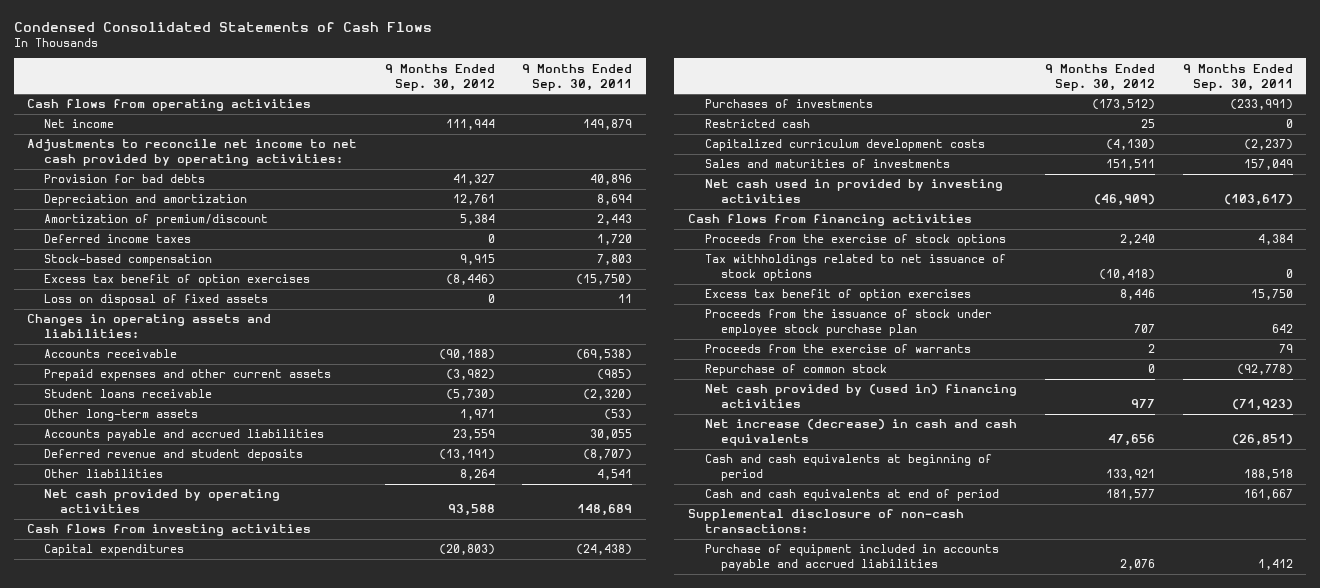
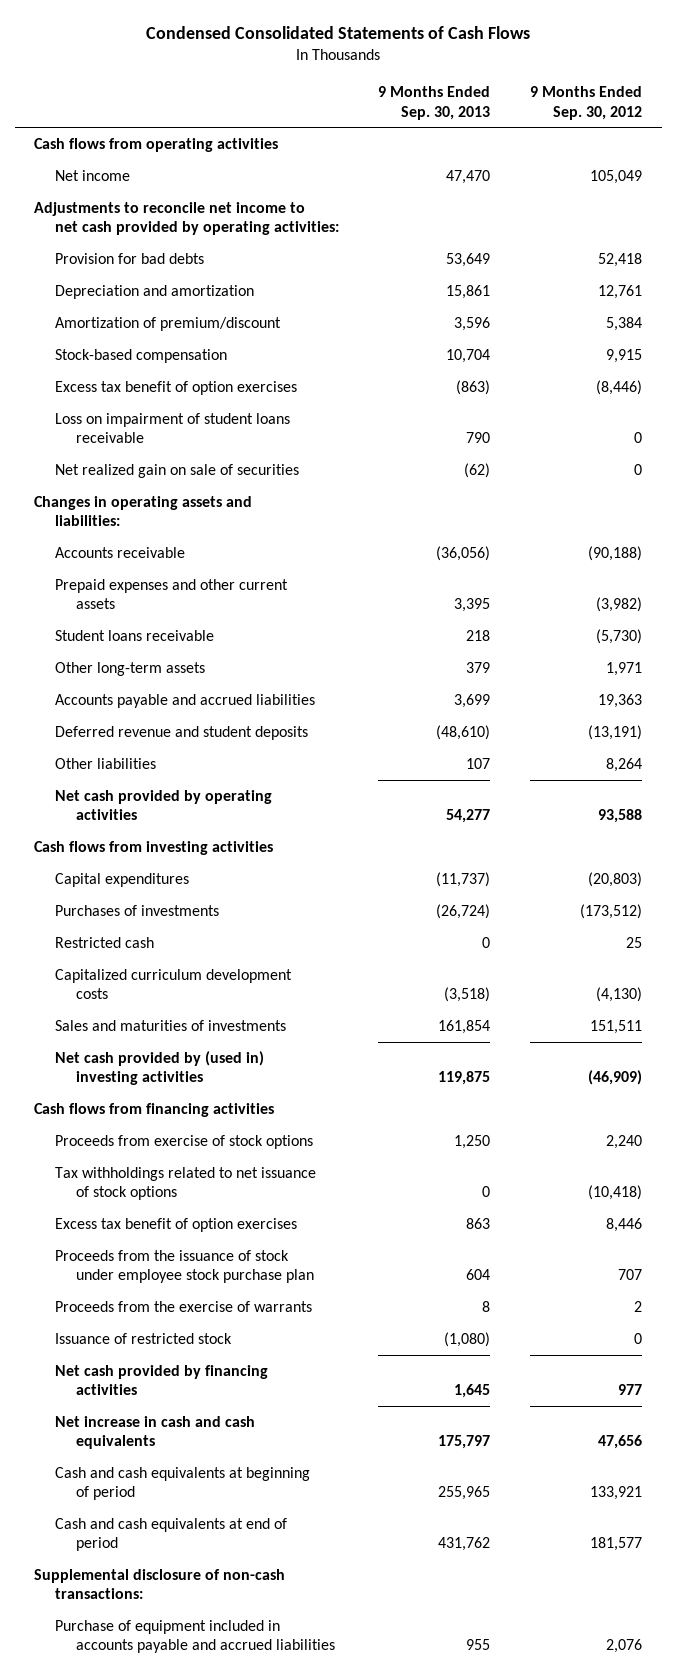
- | 9 Months Ended Sep. 30, 2012 | 9 Months Ended Sep. 30, 2011
+ | 9 Months Ended Sep. 30, 2013 | 9 Months Ended Sep. 30, 2012
- Net income | 111,944 | 149,879
+ Net income | 47,470 | 105,049
- Provision for bad debts | 41,327 | 40,896
+ Provision for bad debts | 53,649 | 52,418
- Deferred income taxes | 0 | 1,720
- Loss on disposal of fixed assets | 0 | 11
+ Loss on impairment of student loans receivable | 790 | 0
+ Net realized gain on sale of securities | (62) | 0
- Accounts payable and accrued liabilities | 23,559 | 30,055
+ Accounts payable and accrued liabilities | 3,699 | 19,363
- Net cash used in provided by investing activities | (46,909) | (103,617)
+ Net cash provided by (used in) investing activities | 119,875 | (46,909)
- Proceeds from the exercise of stock options | 2,240 | 4,384
+ Proceeds from exercise of stock options | 1,250 | 2,240
- Repurchase of common stock | 0 | (92,778)
- Net cash provided by (used in) financing activities | 977 | (71,923)
- Net increase (decrease) in cash and cash equivalents | 47,656 | (26,851)
+ Issuance of restricted stock | (1,080) | 0
+ Net cash provided by financing activities | 1,645 | 977
+ Net increase in cash and cash equivalents | 175,797 | 47,656

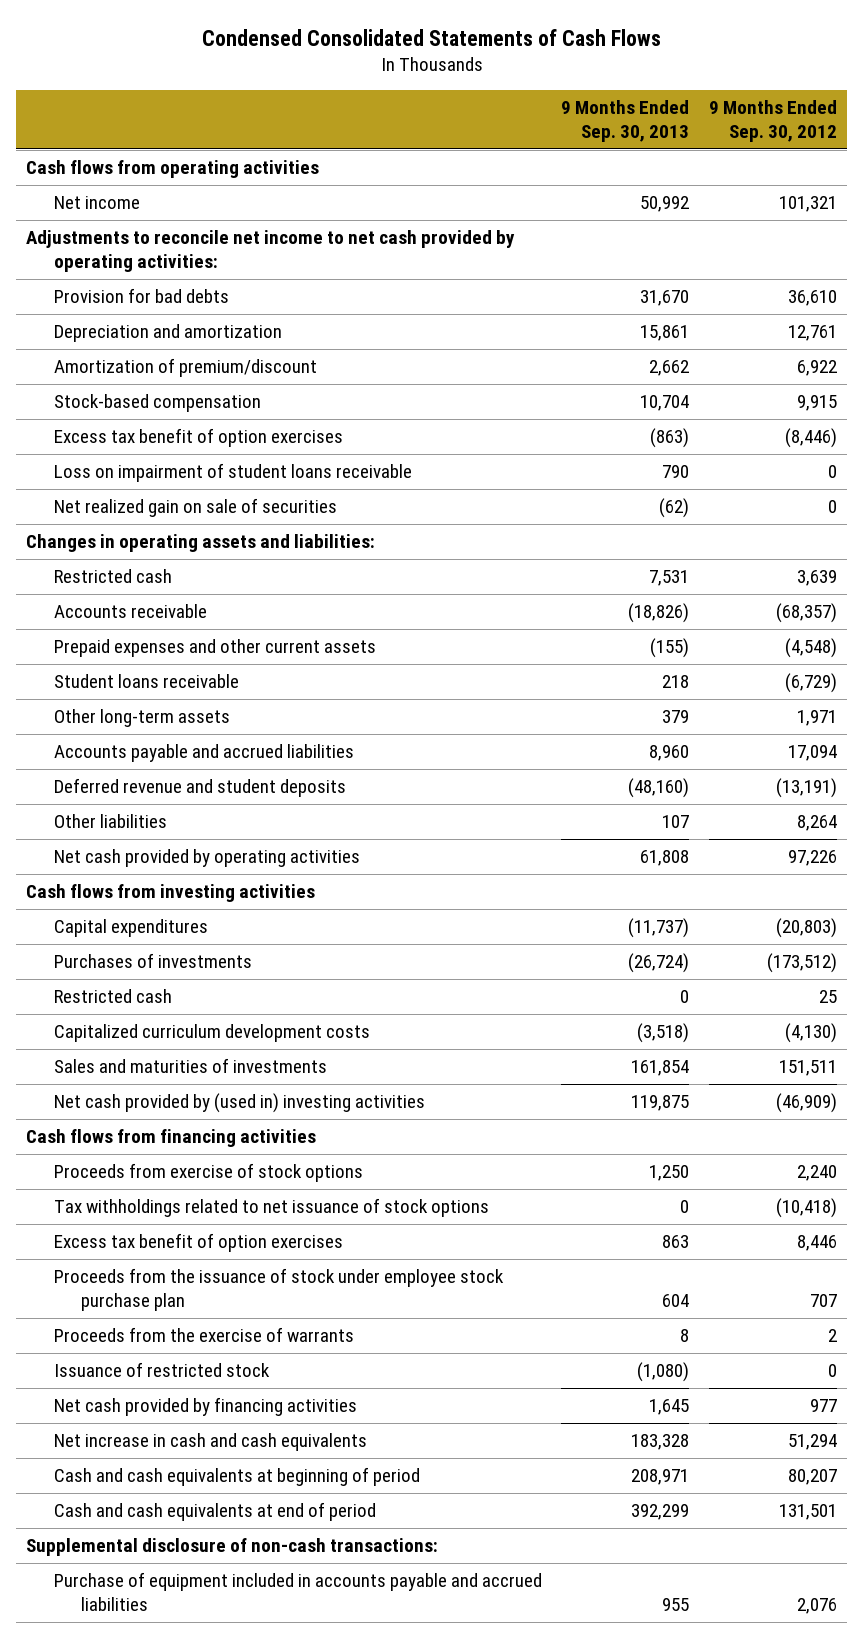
- Net income | 47,470 | 105,049
+ Net income | 50,992 | 101,321
- Provision for bad debts | 53,649 | 52,418
+ Provision for bad debts | 31,670 | 36,610
- Amortization of premium/discount | 3,596 | 5,384
+ Amortization of premium/discount | 2,662 | 6,922
- Accounts receivable | (36,056) | (90,188)
- Prepaid expenses and other current assets | 3,395 | (3,982)
- Student loans receivable | 218 | (5,730)
+ Restricted cash | 7,531 | 3,639
+ Accounts receivable | (18,826) | (68,357)
+ Prepaid expenses and other current assets | (155) | (4,548)
+ Student loans receivable | 218 | (6,729)
- Accounts payable and accrued liabilities | 3,699 | 19,363
- Deferred revenue and student deposits | (48,610) | (13,191)
+ Accounts payable and accrued liabilities | 8,960 | 17,094
+ Deferred revenue and student deposits | (48,160) | (13,191)
- Net cash provided by operating activities | 54,277 | 93,588
+ Net cash provided by operating activities | 61,808 | 97,226
- Net increase in cash and cash equivalents | 175,797 | 47,656
- Cash and cash equivalents at beginning of period | 255,965 | 133,921
- Cash and cash equivalents at end of period | 431,762 | 181,577
+ Net increase in cash and cash equivalents | 183,328 | 51,294
+ Cash and cash equivalents at beginning of period | 208,971 | 80,207
+ Cash and cash equivalents at end of period | 392,299 | 131,501

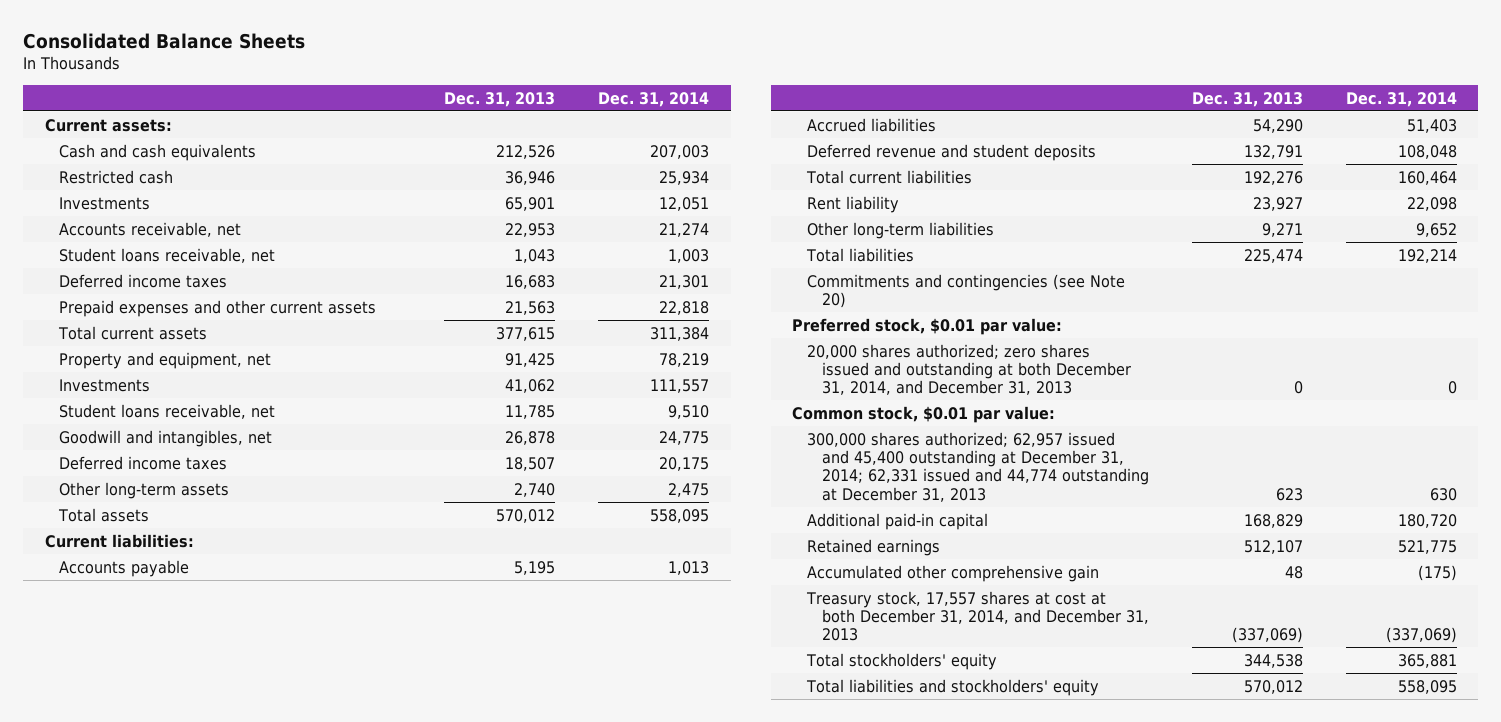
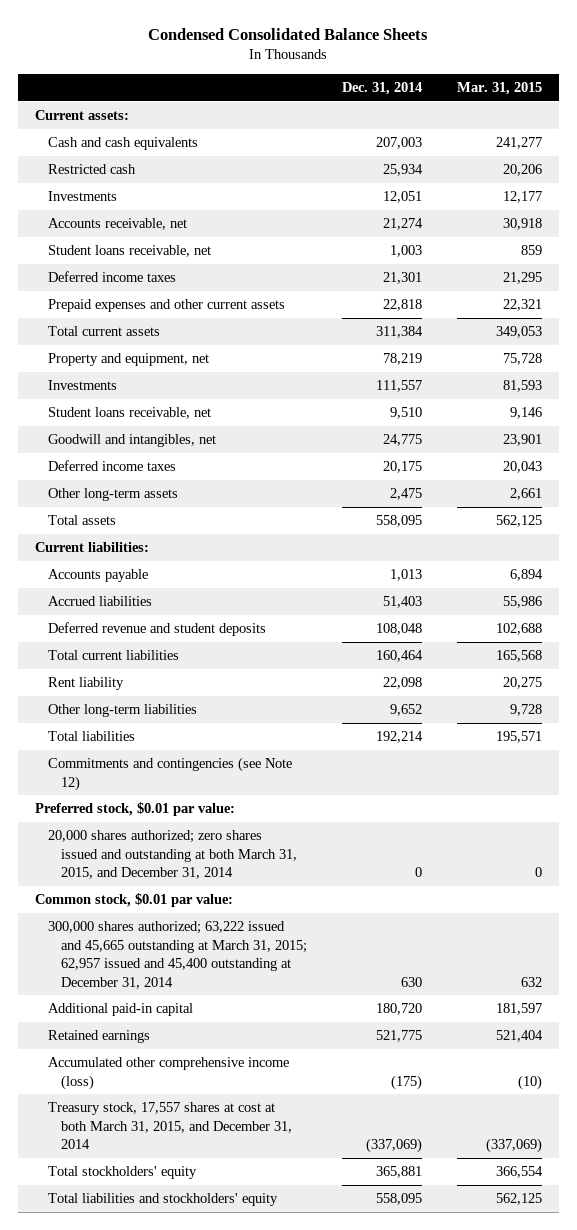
- Consolidated Balance Sheets
+ Condensed Consolidated Balance Sheets
- | Dec. 31, 2013 | Dec. 31, 2014
+ | Dec. 31, 2014 | Mar. 31, 2015
- Commitments and contingencies (see Note 20)
+ Commitments and contingencies (see Note 12)
- 20,000 shares authorized; zero shares issued and outstanding at both December 31, 2014, and December 31, 2013 | 0 | 0
+ 20,000 shares authorized; zero shares issued and outstanding at both March 31, 2015, and December 31, 2014 | 0 | 0
- 300,000 shares authorized; 62,957 issued and 45,400 outstanding at December 31, 2014; 62,331 issued and 44,774 outstanding at December 31, 2013 | 623 | 630
+ 300,000 shares authorized; 63,222 issued and 45,665 outstanding at March 31, 2015; 62,957 issued and 45,400 outstanding at December 31, 2014 | 630 | 632
- Accumulated other comprehensive gain | 48 | (175)
- Treasury stock, 17,557 shares at cost at both December 31, 2014, and December 31, 2013 | (337,069) | (337,069)
+ Accumulated other comprehensive income (loss) | (175) | (10)
+ Treasury stock, 17,557 shares at cost at both March 31, 2015, and December 31, 2014 | (337,069) | (337,069)

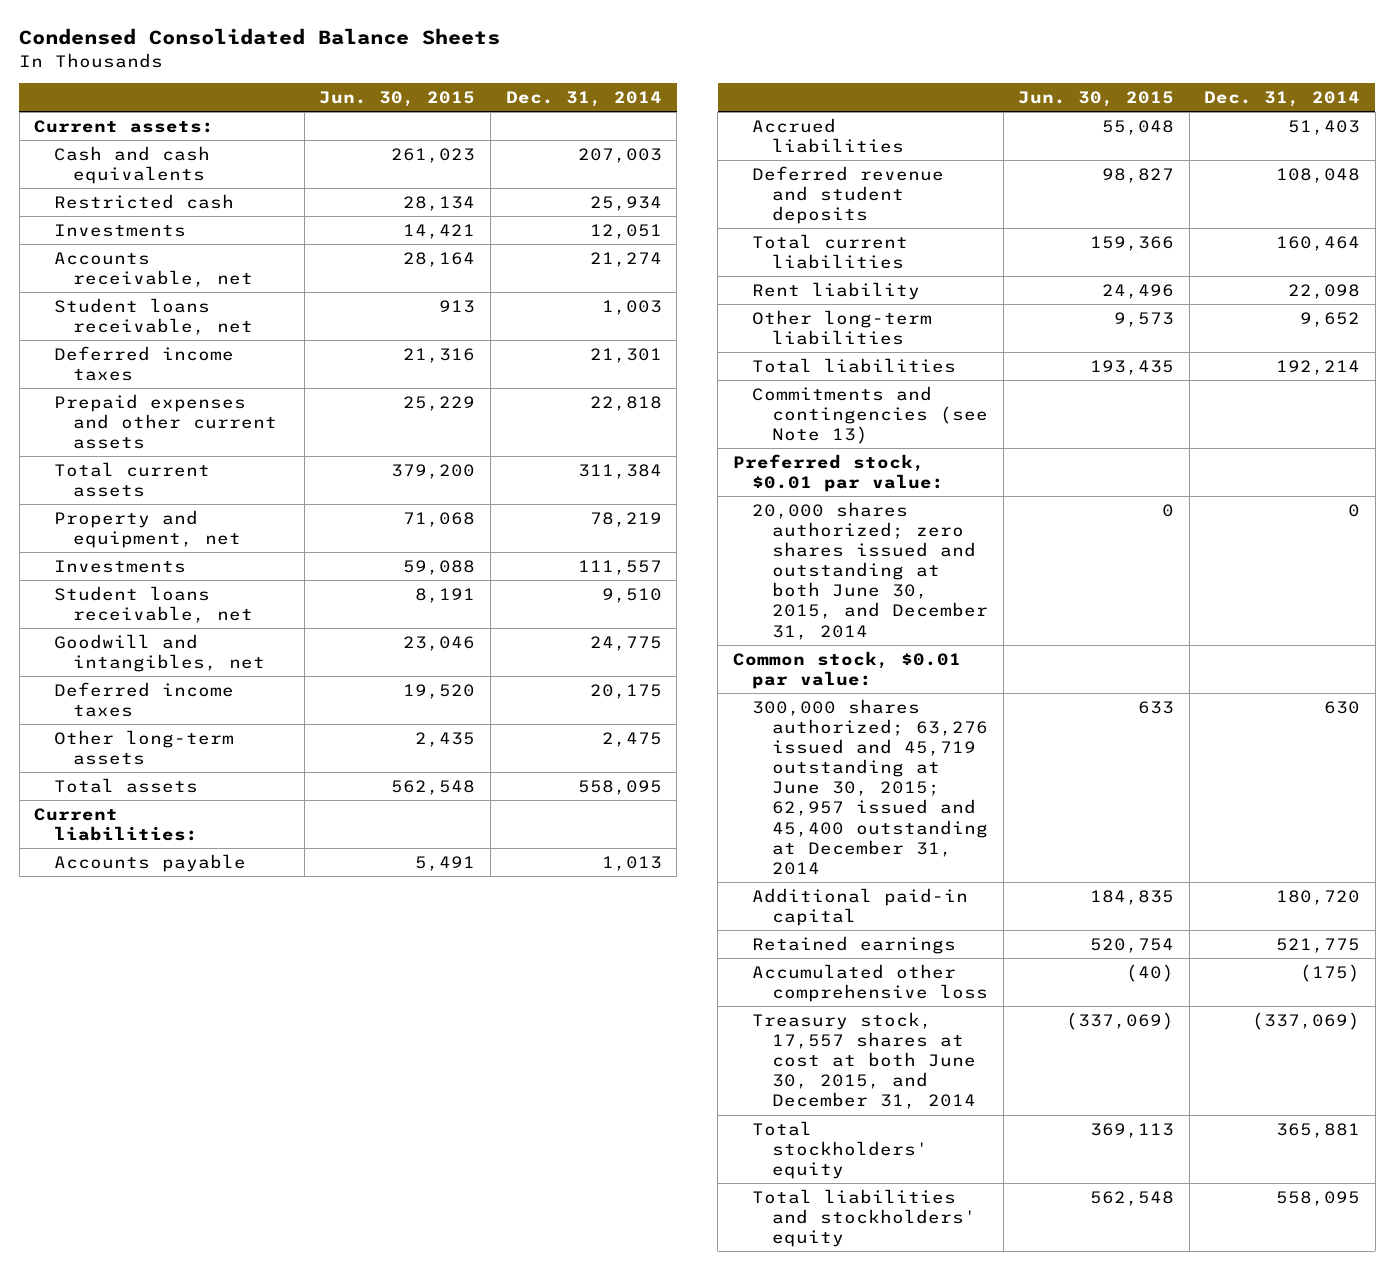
- | Dec. 31, 2014 | Mar. 31, 2015
+ | Jun. 30, 2015 | Dec. 31, 2014
- Commitments and contingencies (see Note 12)
+ Commitments and contingencies (see Note 13)
- 20,000 shares authorized; zero shares issued and outstanding at both March 31, 2015, and December 31, 2014 | 0 | 0
+ 20,000 shares authorized; zero shares issued and outstanding at both June 30, 2015, and December 31, 2014 | 0 | 0
- 300,000 shares authorized; 63,222 issued and 45,665 outstanding at March 31, 2015; 62,957 issued and 45,400 outstanding at December 31, 2014 | 630 | 632
+ 300,000 shares authorized; 63,276 issued and 45,719 outstanding at June 30, 2015; 62,957 issued and 45,400 outstanding at December 31, 2014 | 633 | 630
- Accumulated other comprehensive income (loss) | (175) | (10)
- Treasury stock, 17,557 shares at cost at both March 31, 2015, and December 31, 2014 | (337,069) | (337,069)
+ Accumulated other comprehensive loss | (40) | (175)
+ Treasury stock, 17,557 shares at cost at both June 30, 2015, and December 31, 2014 | (337,069) | (337,069)

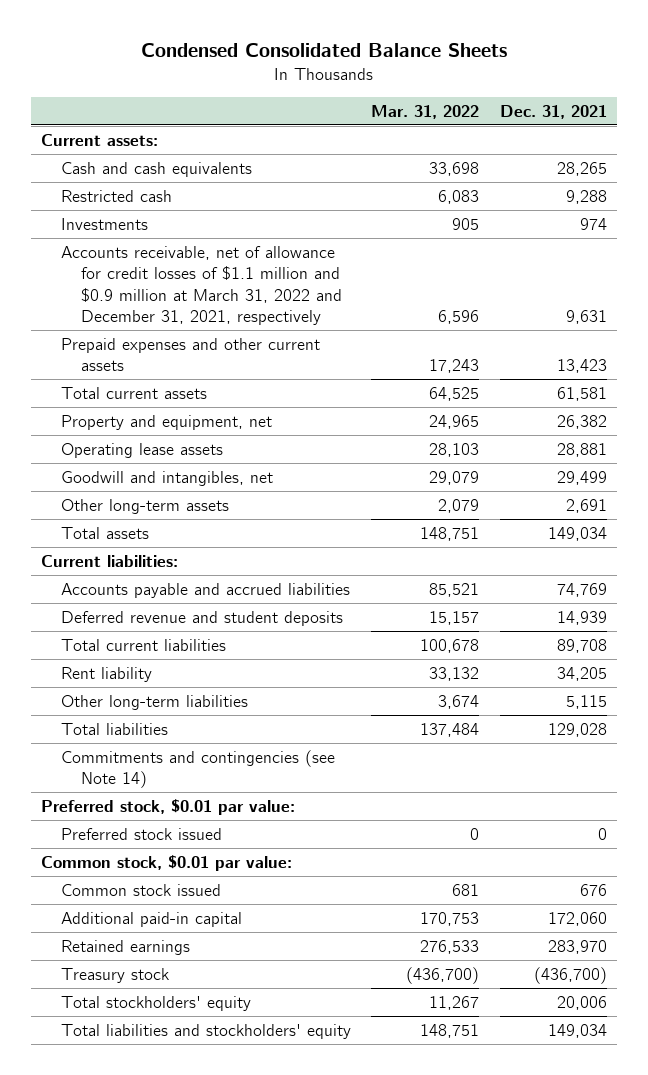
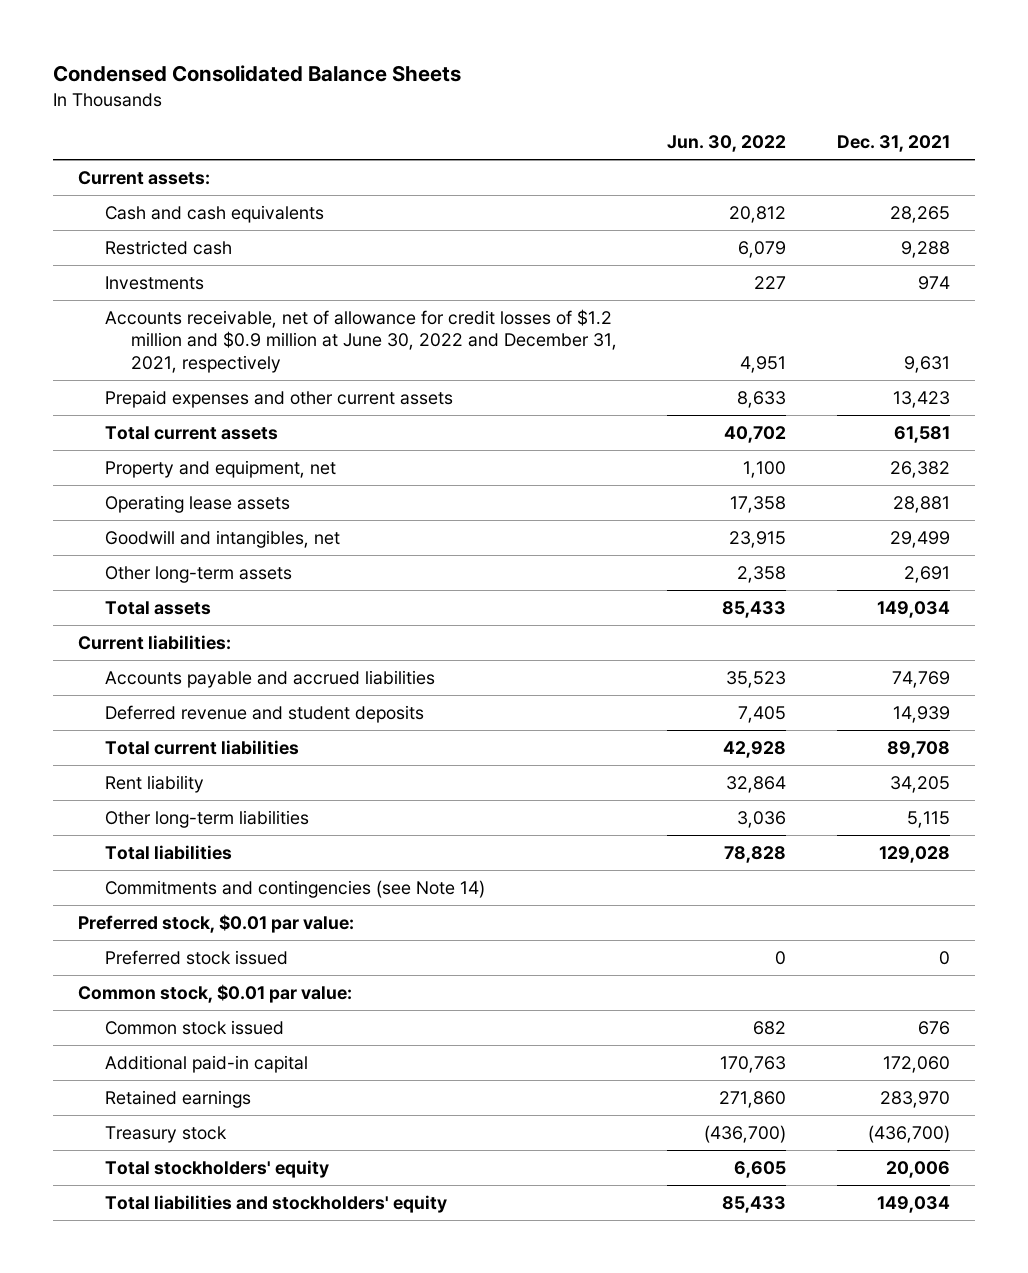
- | Mar. 31, 2022 | Dec. 31, 2021
+ | Jun. 30, 2022 | Dec. 31, 2021
- Accounts receivable, net of allowance for credit losses of $1.1 million and $0.9 million at March 31, 2022 and December 31, 2021, respectively | 6,596 | 9,631
+ Accounts receivable, net of allowance for credit losses of $1.2 million and $0.9 million at June 30, 2022 and December 31, 2021, respectively | 4,951 | 9,631

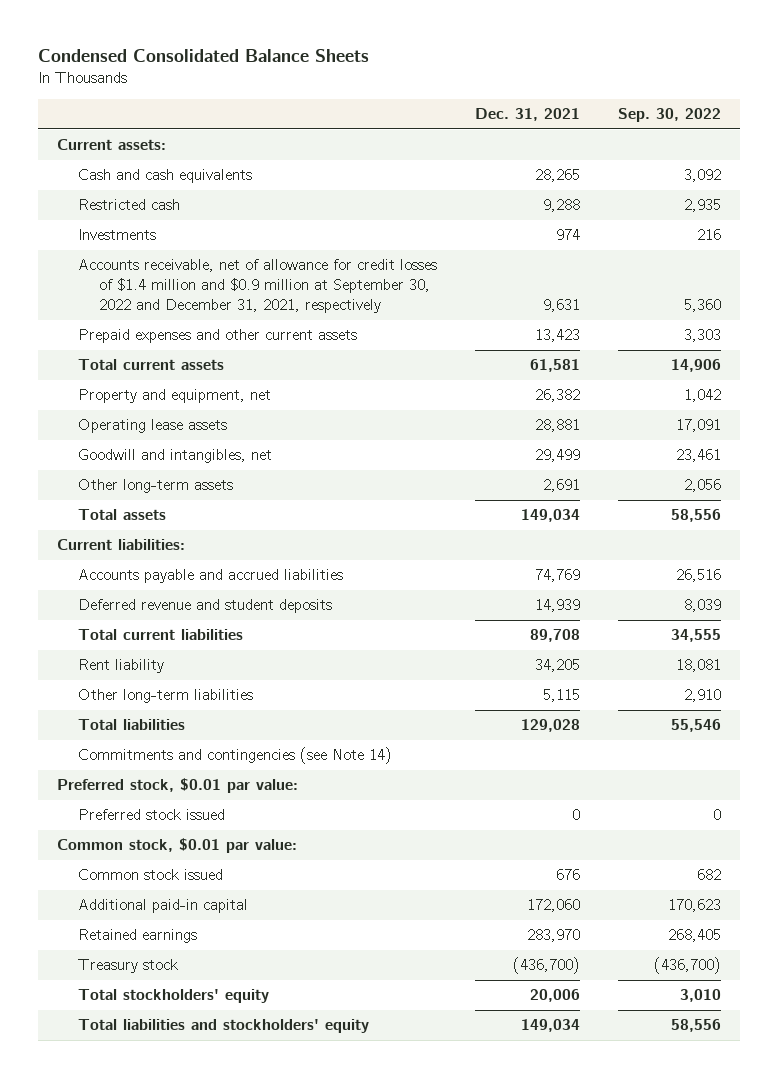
- | Jun. 30, 2022 | Dec. 31, 2021
+ | Dec. 31, 2021 | Sep. 30, 2022
- Accounts receivable, net of allowance for credit losses of $1.2 million and $0.9 million at June 30, 2022 and December 31, 2021, respectively | 4,951 | 9,631
+ Accounts receivable, net of allowance for credit losses of $1.4 million and $0.9 million at September 30, 2022 and December 31, 2021, respectively | 9,631 | 5,360

